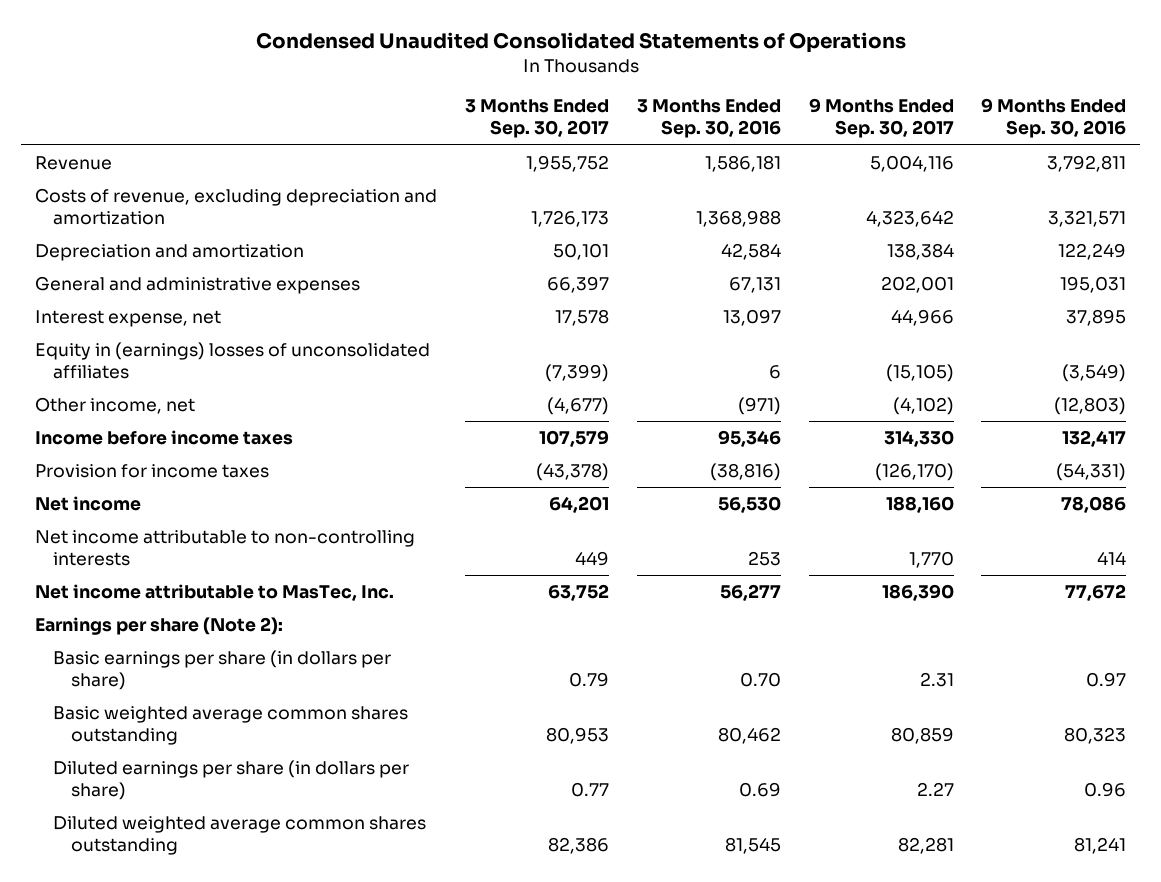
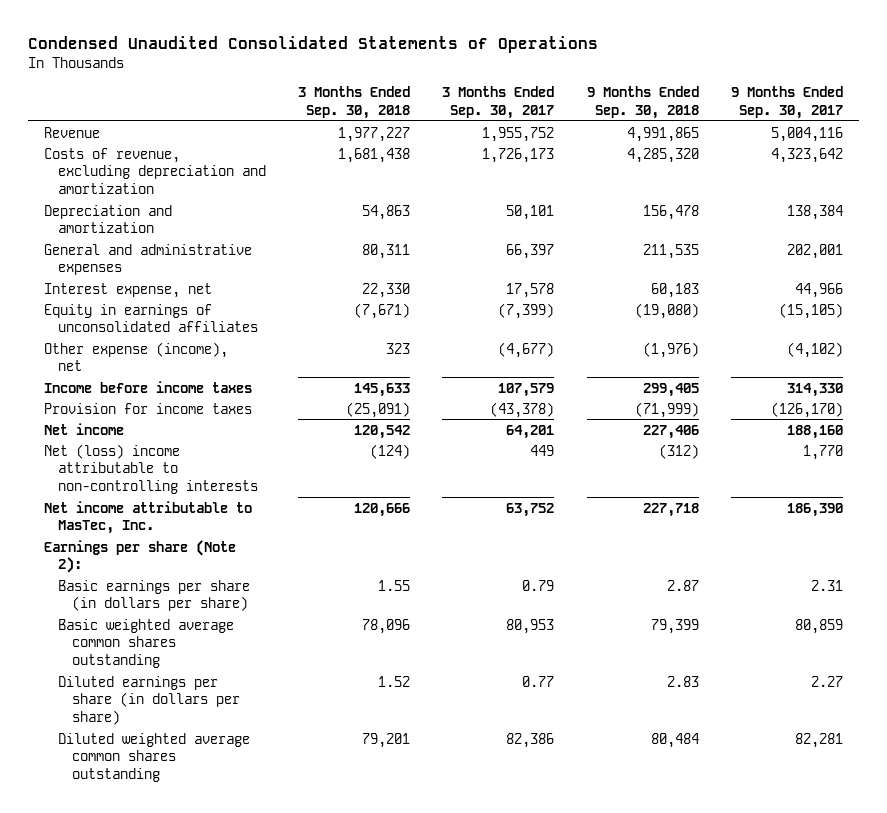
- | 3 Months Ended Sep. 30, 2017 | 3 Months Ended Sep. 30, 2016 | 9 Months Ended Sep. 30, 2017 | 9 Months Ended Sep. 30, 2016
+ | 3 Months Ended Sep. 30, 2018 | 3 Months Ended Sep. 30, 2017 | 9 Months Ended Sep. 30, 2018 | 9 Months Ended Sep. 30, 2017
- Equity in (earnings) losses of unconsolidated affiliates | (7,399) | 6 | (15,105) | (3,549)
- Other income, net | (4,677) | (971) | (4,102) | (12,803)
+ Equity in earnings of unconsolidated affiliates | (7,671) | (7,399) | (19,080) | (15,105)
+ Other expense (income), net | 323 | (4,677) | (1,976) | (4,102)
- Net income attributable to non-controlling interests | 449 | 253 | 1,770 | 414
+ Net (loss) income attributable to non-controlling interests | (124) | 449 | (312) | 1,770

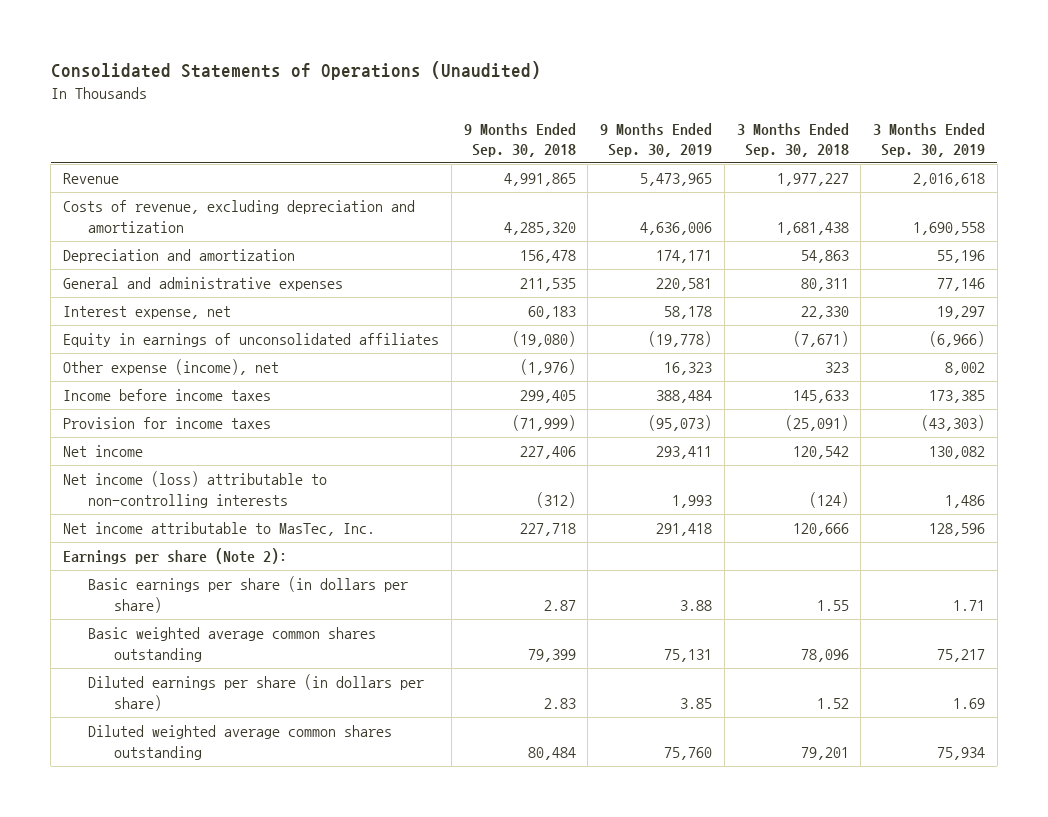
- Condensed Unaudited Consolidated Statements of Operations
+ Consolidated Statements of Operations (Unaudited)
- | 3 Months Ended Sep. 30, 2018 | 3 Months Ended Sep. 30, 2017 | 9 Months Ended Sep. 30, 2018 | 9 Months Ended Sep. 30, 2017
+ | 9 Months Ended Sep. 30, 2018 | 9 Months Ended Sep. 30, 2019 | 3 Months Ended Sep. 30, 2018 | 3 Months Ended Sep. 30, 2019
- Net (loss) income attributable to non-controlling interests | (124) | 449 | (312) | 1,770
+ Net income (loss) attributable to non-controlling interests | (312) | 1,993 | (124) | 1,486

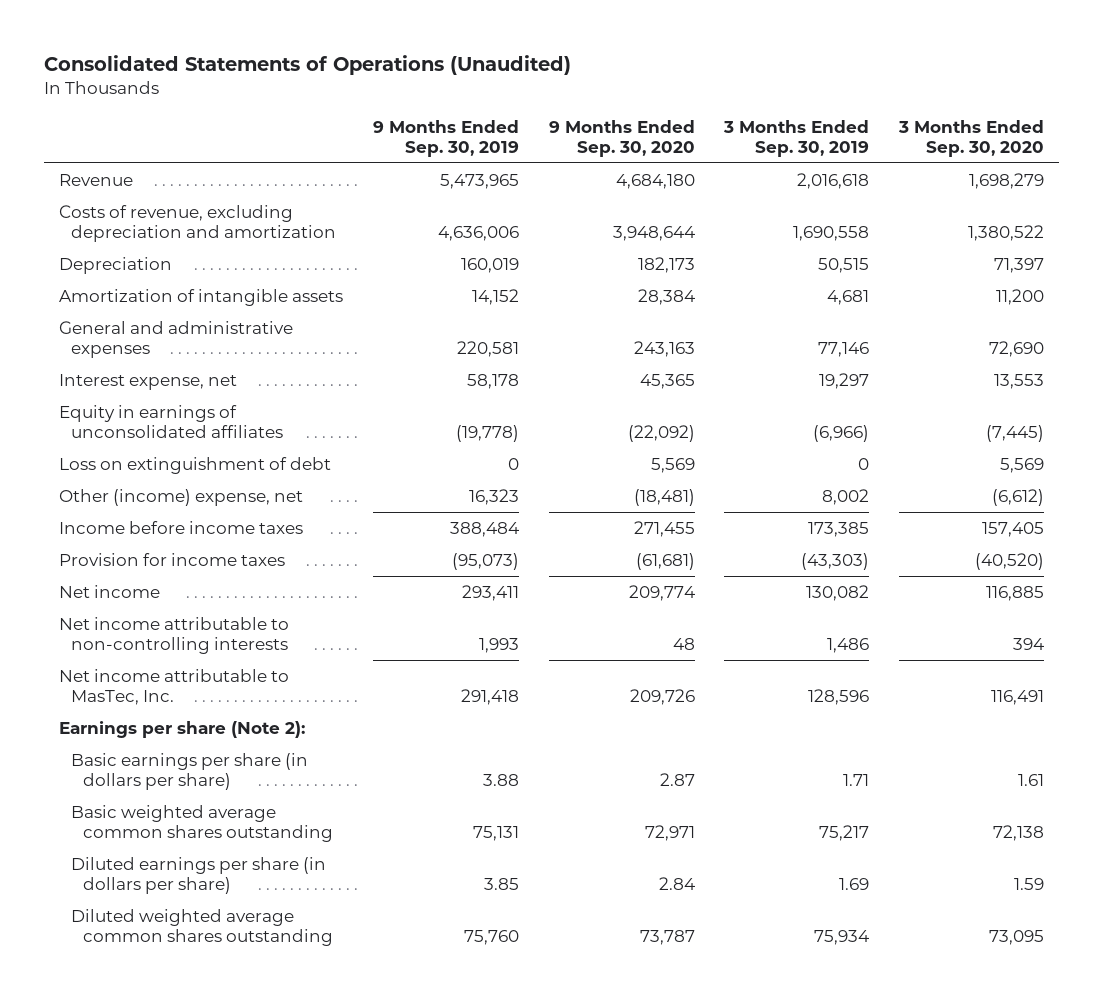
- | 9 Months Ended Sep. 30, 2018 | 9 Months Ended Sep. 30, 2019 | 3 Months Ended Sep. 30, 2018 | 3 Months Ended Sep. 30, 2019
+ | 9 Months Ended Sep. 30, 2019 | 9 Months Ended Sep. 30, 2020 | 3 Months Ended Sep. 30, 2019 | 3 Months Ended Sep. 30, 2020
- Depreciation and amortization | 156,478 | 174,171 | 54,863 | 55,196
+ Depreciation | 160,019 | 182,173 | 50,515 | 71,397
+ Amortization of intangible assets | 14,152 | 28,384 | 4,681 | 11,200
- Other expense (income), net | (1,976) | 16,323 | 323 | 8,002
+ Loss on extinguishment of debt | 0 | 5,569 | 0 | 5,569
+ Other (income) expense, net | 16,323 | (18,481) | 8,002 | (6,612)
- Net income (loss) attributable to non-controlling interests | (312) | 1,993 | (124) | 1,486
+ Net income attributable to non-controlling interests | 1,993 | 48 | 1,486 | 394

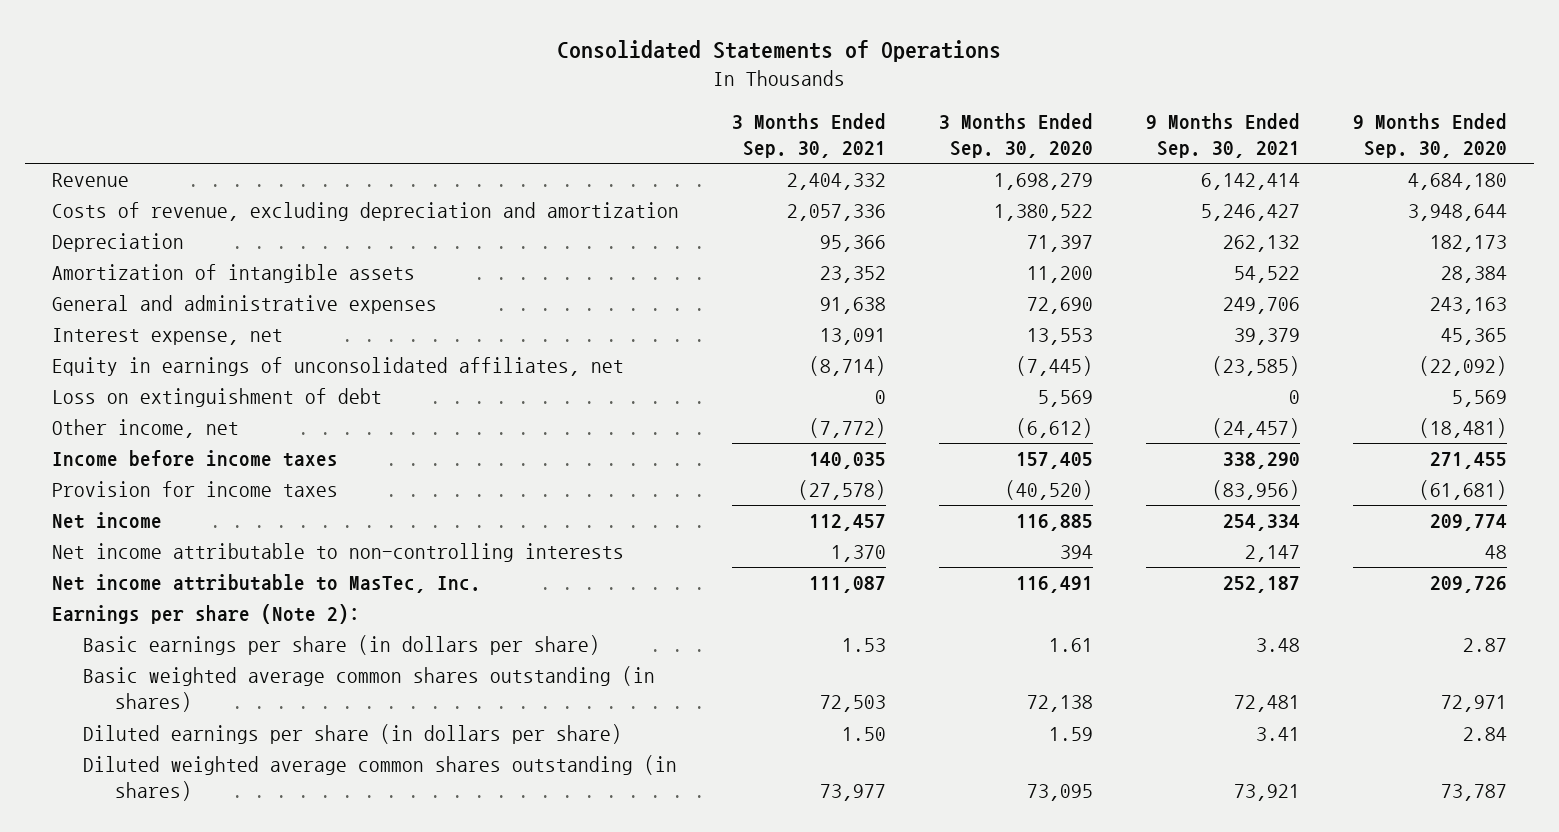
- Consolidated Statements of Operations (Unaudited)
+ Consolidated Statements of Operations
- | 9 Months Ended Sep. 30, 2019 | 9 Months Ended Sep. 30, 2020 | 3 Months Ended Sep. 30, 2019 | 3 Months Ended Sep. 30, 2020
+ | 3 Months Ended Sep. 30, 2021 | 3 Months Ended Sep. 30, 2020 | 9 Months Ended Sep. 30, 2021 | 9 Months Ended Sep. 30, 2020
- Equity in earnings of unconsolidated affiliates | (19,778) | (22,092) | (6,966) | (7,445)
+ Equity in earnings of unconsolidated affiliates, net | (8,714) | (7,445) | (23,585) | (22,092)
- Other (income) expense, net | 16,323 | (18,481) | 8,002 | (6,612)
+ Other income, net | (7,772) | (6,612) | (24,457) | (18,481)
- Basic weighted average common shares outstanding | 75,131 | 72,971 | 75,217 | 72,138
+ Basic weighted average common shares outstanding (in shares) | 72,503 | 72,138 | 72,481 | 72,971
- Diluted weighted average common shares outstanding | 75,760 | 73,787 | 75,934 | 73,095
+ Diluted weighted average common shares outstanding (in shares) | 73,977 | 73,095 | 73,921 | 73,787

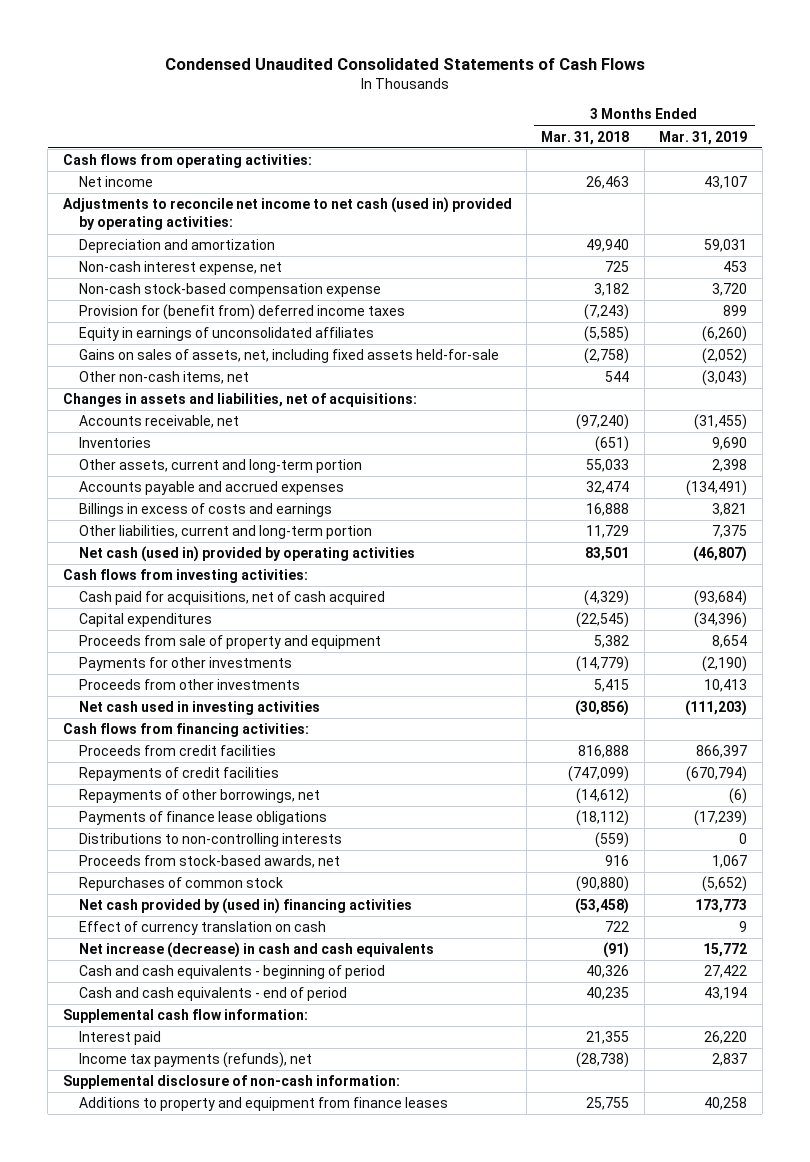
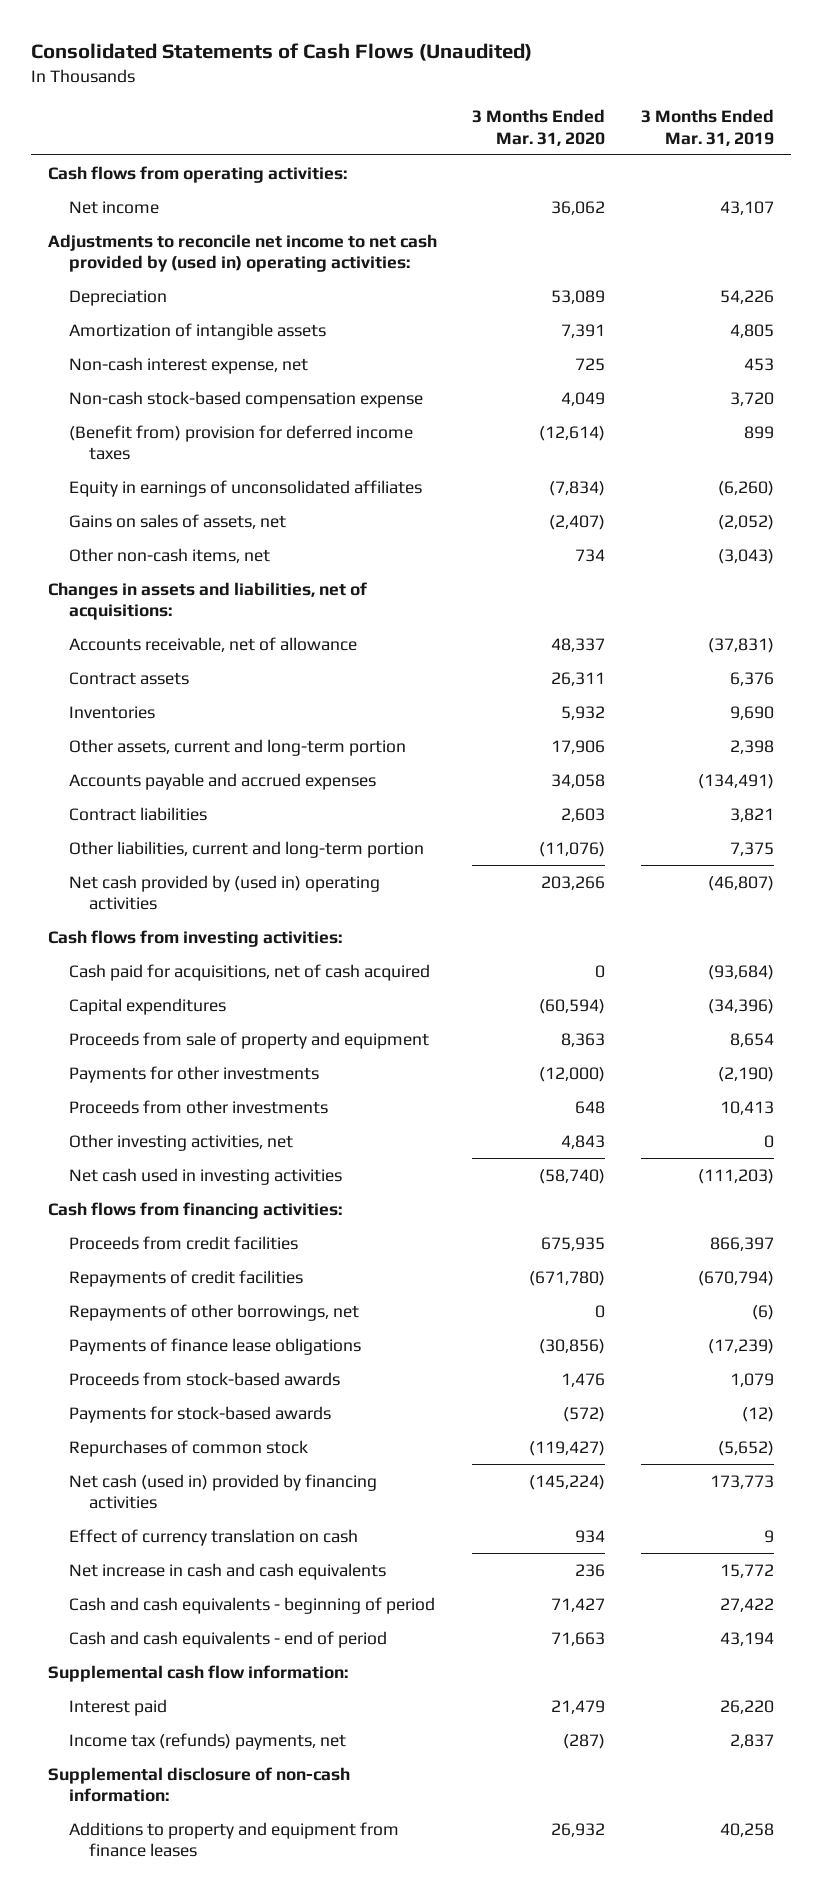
- Condensed Unaudited Consolidated Statements of Cash Flows
+ Consolidated Statements of Cash Flows (Unaudited)
- | 3 Months Ended Mar. 31, 2018 | 3 Months Ended Mar. 31, 2019
+ | 3 Months Ended Mar. 31, 2020 | 3 Months Ended Mar. 31, 2019
- Adjustments to reconcile net income to net cash (used in) provided by operating activities:
- Depreciation and amortization | 49,940 | 59,031
+ Adjustments to reconcile net income to net cash provided by (used in) operating activities:
+ Depreciation | 53,089 | 54,226
+ Amortization of intangible assets | 7,391 | 4,805
- Provision for (benefit from) deferred income taxes | (7,243) | 899
+ (Benefit from) provision for deferred income taxes | (12,614) | 899
- Gains on sales of assets, net, including fixed assets held-for-sale | (2,758) | (2,052)
+ Gains on sales of assets, net | (2,407) | (2,052)
- Accounts receivable, net | (97,240) | (31,455)
+ Accounts receivable, net of allowance | 48,337 | (37,831)
+ Contract assets | 26,311 | 6,376
- Billings in excess of costs and earnings | 16,888 | 3,821
+ Contract liabilities | 2,603 | 3,821
- Net cash (used in) provided by operating activities | 83,501 | (46,807)
+ Net cash provided by (used in) operating activities | 203,266 | (46,807)
+ Other investing activities, net | 4,843 | 0
- Distributions to non-controlling interests | (559) | 0
- Proceeds from stock-based awards, net | 916 | 1,067
+ Proceeds from stock-based awards | 1,476 | 1,079
+ Payments for stock-based awards | (572) | (12)
- Net cash provided by (used in) financing activities | (53,458) | 173,773
+ Net cash (used in) provided by financing activities | (145,224) | 173,773
- Net increase (decrease) in cash and cash equivalents | (91) | 15,772
+ Net increase in cash and cash equivalents | 236 | 15,772
- Income tax payments (refunds), net | (28,738) | 2,837
+ Income tax (refunds) payments, net | (287) | 2,837

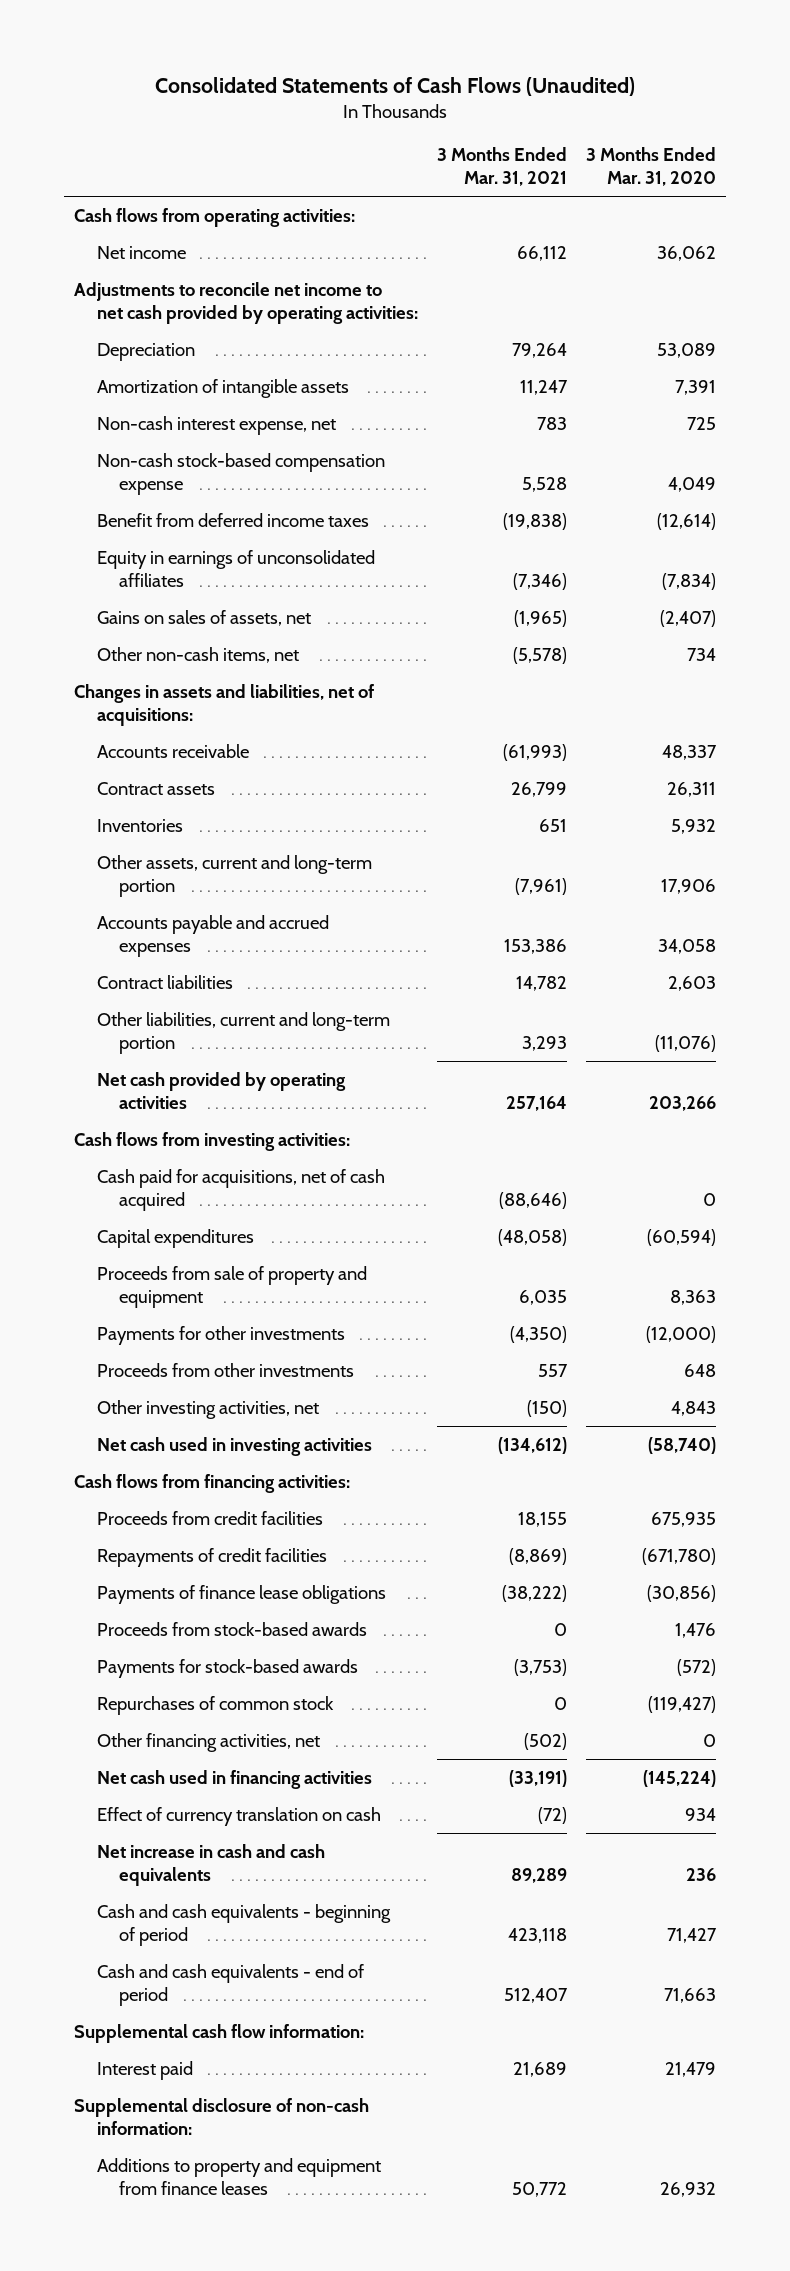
- | 3 Months Ended Mar. 31, 2020 | 3 Months Ended Mar. 31, 2019
+ | 3 Months Ended Mar. 31, 2021 | 3 Months Ended Mar. 31, 2020
- Adjustments to reconcile net income to net cash provided by (used in) operating activities:
+ Adjustments to reconcile net income to net cash provided by operating activities:
- (Benefit from) provision for deferred income taxes | (12,614) | 899
+ Benefit from deferred income taxes | (19,838) | (12,614)
- Accounts receivable, net of allowance | 48,337 | (37,831)
+ Accounts receivable | (61,993) | 48,337
- Net cash provided by (used in) operating activities | 203,266 | (46,807)
+ Net cash provided by operating activities | 257,164 | 203,266
- Repayments of other borrowings, net | 0 | (6)
- Net cash (used in) provided by financing activities | (145,224) | 173,773
+ Other financing activities, net | (502) | 0
+ Net cash used in financing activities | (33,191) | (145,224)
- Income tax (refunds) payments, net | (287) | 2,837

